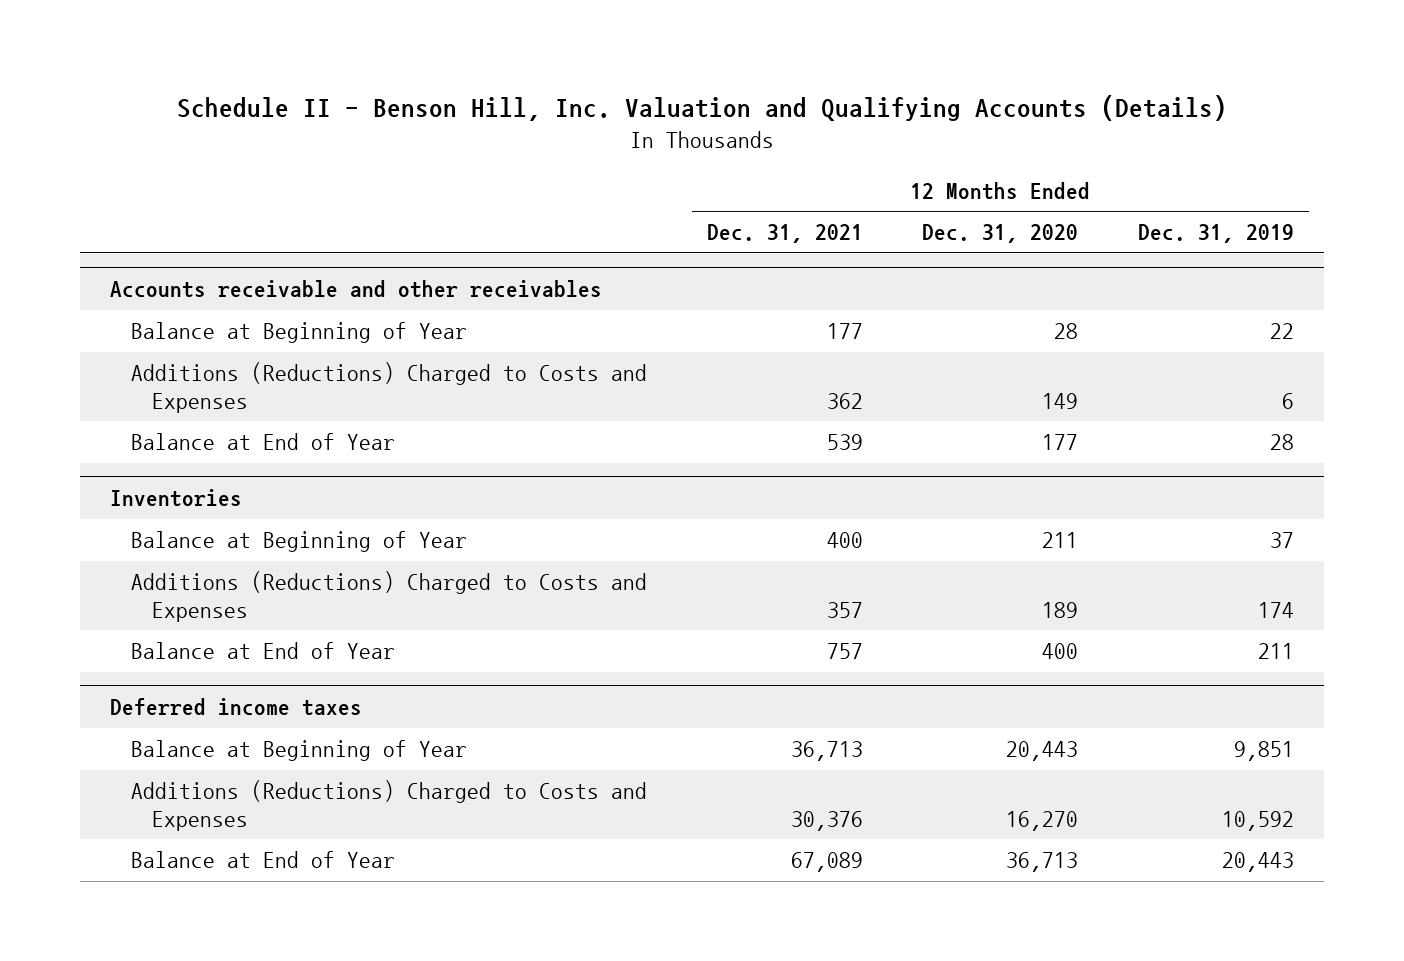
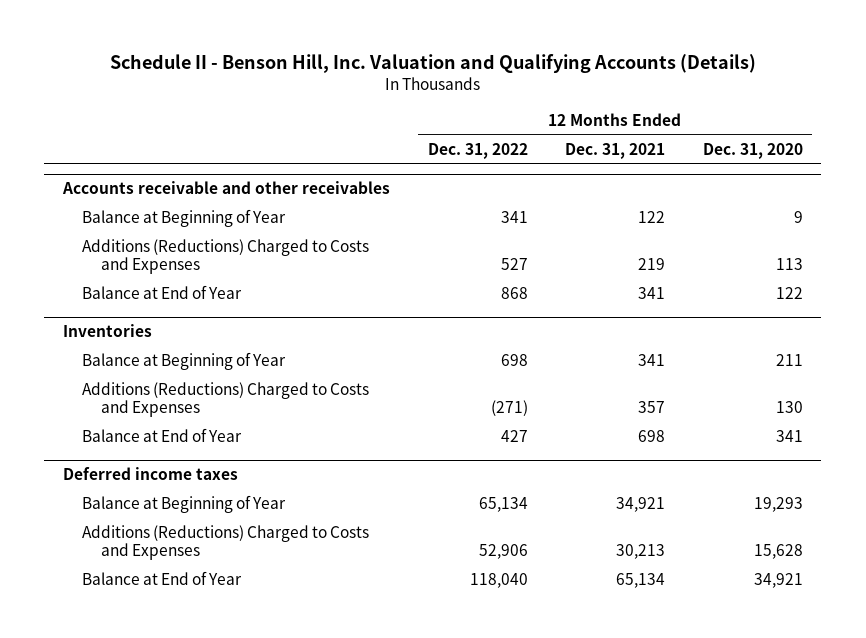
- | 12 Months Ended Dec. 31, 2021 | 12 Months Ended Dec. 31, 2020 | 12 Months Ended Dec. 31, 2019
+ | 12 Months Ended Dec. 31, 2022 | 12 Months Ended Dec. 31, 2021 | 12 Months Ended Dec. 31, 2020
@ Accounts receivable and other receivables
- Balance at Beginning of Year | 177 | 28 | 22
- Additions (Reductions) Charged to Costs and Expenses | 362 | 149 | 6
- Balance at End of Year | 539 | 177 | 28
+ Balance at Beginning of Year | 341 | 122 | 9
+ Additions (Reductions) Charged to Costs and Expenses | 527 | 219 | 113
+ Balance at End of Year | 868 | 341 | 122
@ Inventories
- Balance at Beginning of Year | 400 | 211 | 37
- Additions (Reductions) Charged to Costs and Expenses | 357 | 189 | 174
- Balance at End of Year | 757 | 400 | 211
+ Balance at Beginning of Year | 698 | 341 | 211
+ Additions (Reductions) Charged to Costs and Expenses | (271) | 357 | 130
+ Balance at End of Year | 427 | 698 | 341
@ Deferred income taxes
- Balance at Beginning of Year | 36,713 | 20,443 | 9,851
- Additions (Reductions) Charged to Costs and Expenses | 30,376 | 16,270 | 10,592
- Balance at End of Year | 67,089 | 36,713 | 20,443
+ Balance at Beginning of Year | 65,134 | 34,921 | 19,293
+ Additions (Reductions) Charged to Costs and Expenses | 52,906 | 30,213 | 15,628
+ Balance at End of Year | 118,040 | 65,134 | 34,921

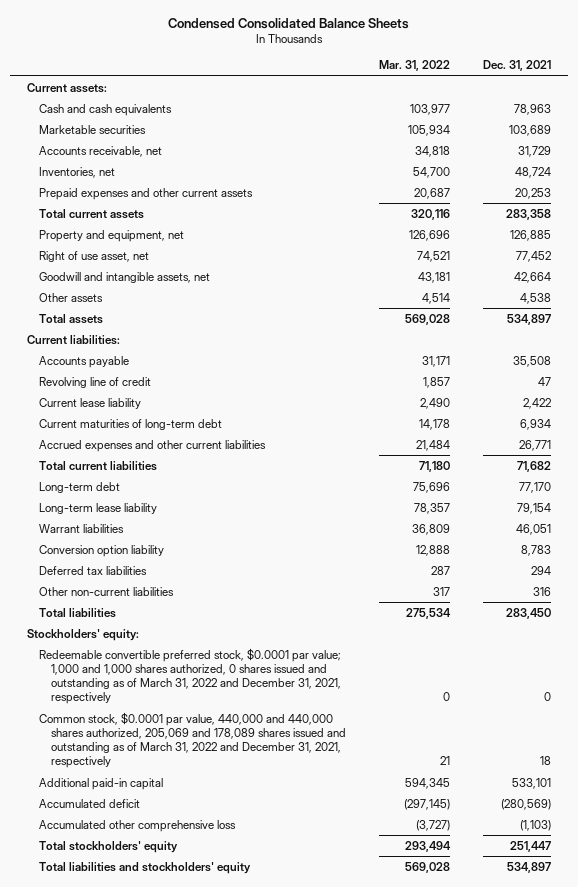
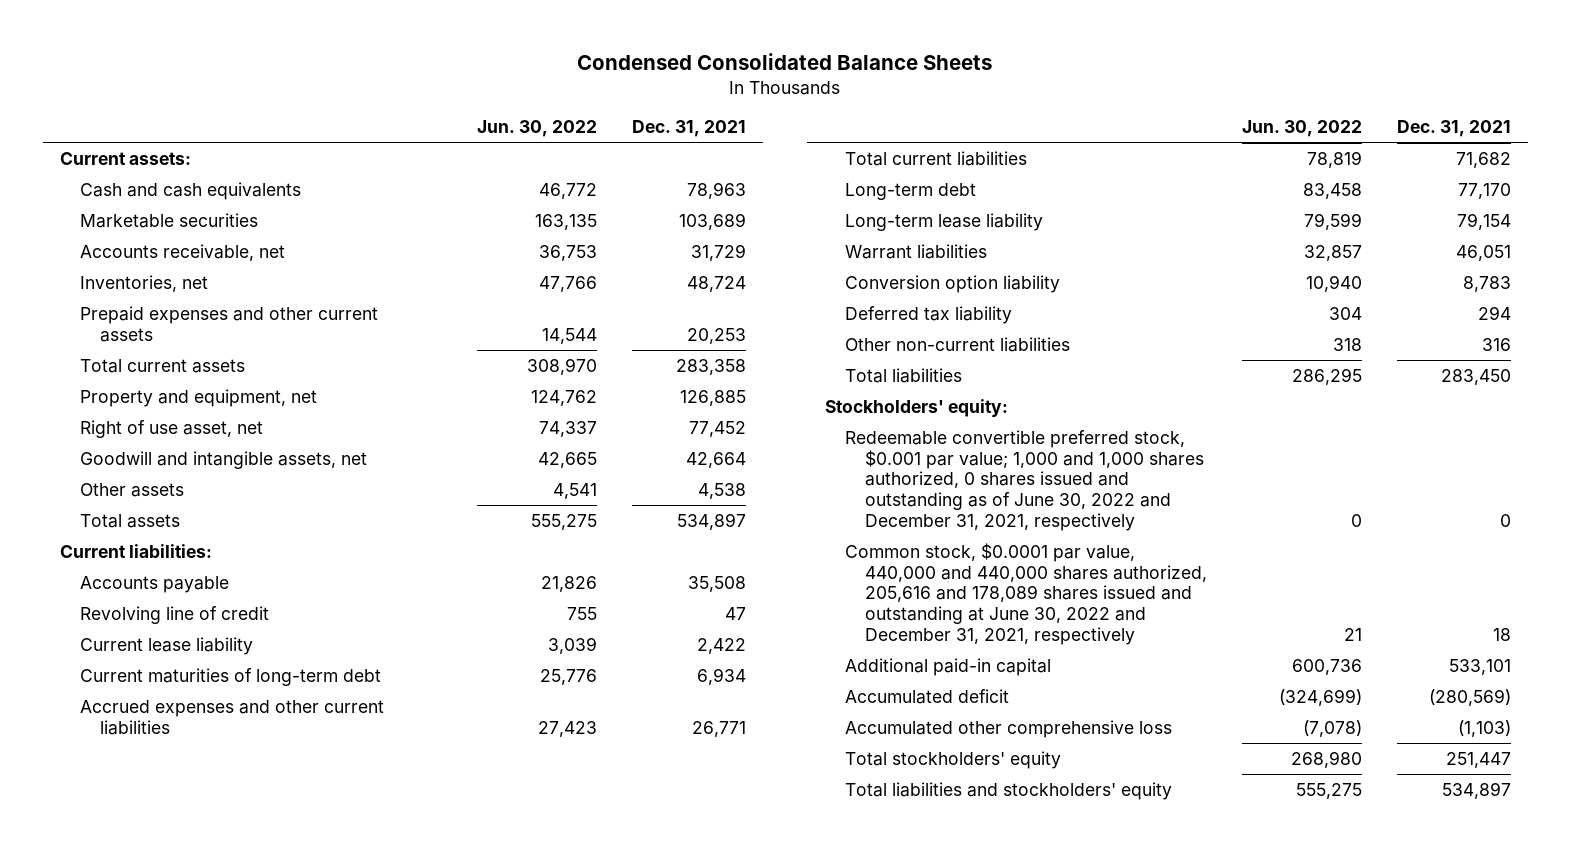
- | Mar. 31, 2022 | Dec. 31, 2021
+ | Jun. 30, 2022 | Dec. 31, 2021
- Deferred tax liabilities | 287 | 294
+ Deferred tax liability | 304 | 294
- Redeemable convertible preferred stock, $0.0001 par value; 1,000 and 1,000 shares authorized, 0 shares issued and outstanding as of March 31, 2022 and December 31, 2021, respectively | 0 | 0
- Common stock, $0.0001 par value, 440,000 and 440,000 shares authorized, 205,069 and 178,089 shares issued and outstanding as of March 31, 2022 and December 31, 2021, respectively | 21 | 18
+ Redeemable convertible preferred stock, $0.001 par value; 1,000 and 1,000 shares authorized, 0 shares issued and outstanding as of June 30, 2022 and December 31, 2021, respectively | 0 | 0
+ Common stock, $0.0001 par value, 440,000 and 440,000 shares authorized, 205,616 and 178,089 shares issued and outstanding at June 30, 2022 and December 31, 2021, respectively | 21 | 18

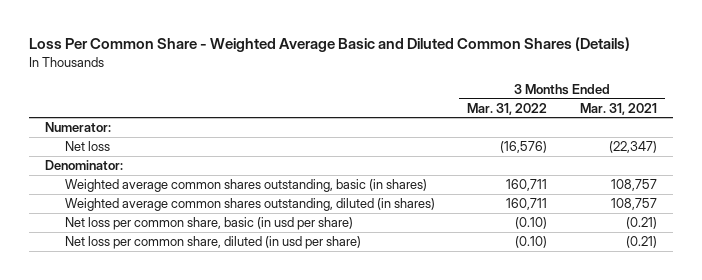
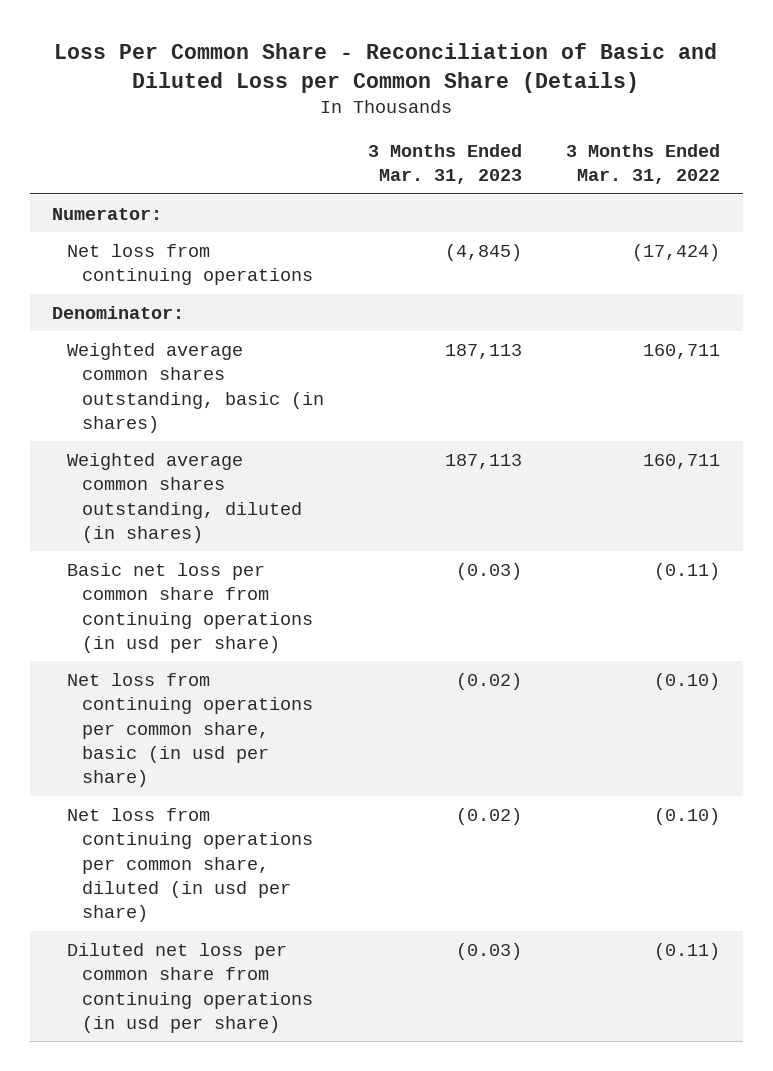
- Loss Per Common Share - Weighted Average Basic and Diluted Common Shares (Details)
+ Loss Per Common Share - Reconciliation of Basic and Diluted Loss per Common Share (Details)
- | 3 Months Ended Mar. 31, 2022 | 3 Months Ended Mar. 31, 2021
+ | 3 Months Ended Mar. 31, 2023 | 3 Months Ended Mar. 31, 2022
- Net loss | (16,576) | (22,347)
+ Net loss from continuing operations | (4,845) | (17,424)
- Net loss per common share, basic (in usd per share) | (0.10) | (0.21)
- Net loss per common share, diluted (in usd per share) | (0.10) | (0.21)
+ Basic net loss per common share from continuing operations (in usd per share) | (0.03) | (0.11)
+ Net loss from continuing operations per common share, basic (in usd per share) | (0.02) | (0.10)
+ Net loss from continuing operations per common share, diluted (in usd per share) | (0.02) | (0.10)
+ Diluted net loss per common share from continuing operations (in usd per share) | (0.03) | (0.11)

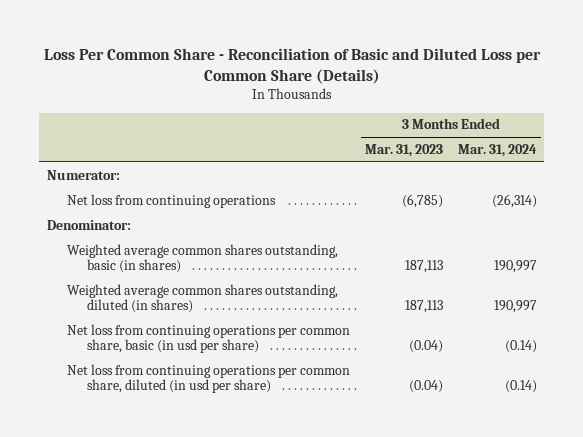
- | 3 Months Ended Mar. 31, 2023 | 3 Months Ended Mar. 31, 2022
+ | 3 Months Ended Mar. 31, 2023 | 3 Months Ended Mar. 31, 2024
- Net loss from continuing operations | (4,845) | (17,424)
+ Net loss from continuing operations | (6,785) | (26,314)
- Basic net loss per common share from continuing operations (in usd per share) | (0.03) | (0.11)
- Net loss from continuing operations per common share, basic (in usd per share) | (0.02) | (0.10)
- Net loss from continuing operations per common share, diluted (in usd per share) | (0.02) | (0.10)
- Diluted net loss per common share from continuing operations (in usd per share) | (0.03) | (0.11)
+ Net loss from continuing operations per common share, basic (in usd per share) | (0.04) | (0.14)
+ Net loss from continuing operations per common share, diluted (in usd per share) | (0.04) | (0.14)

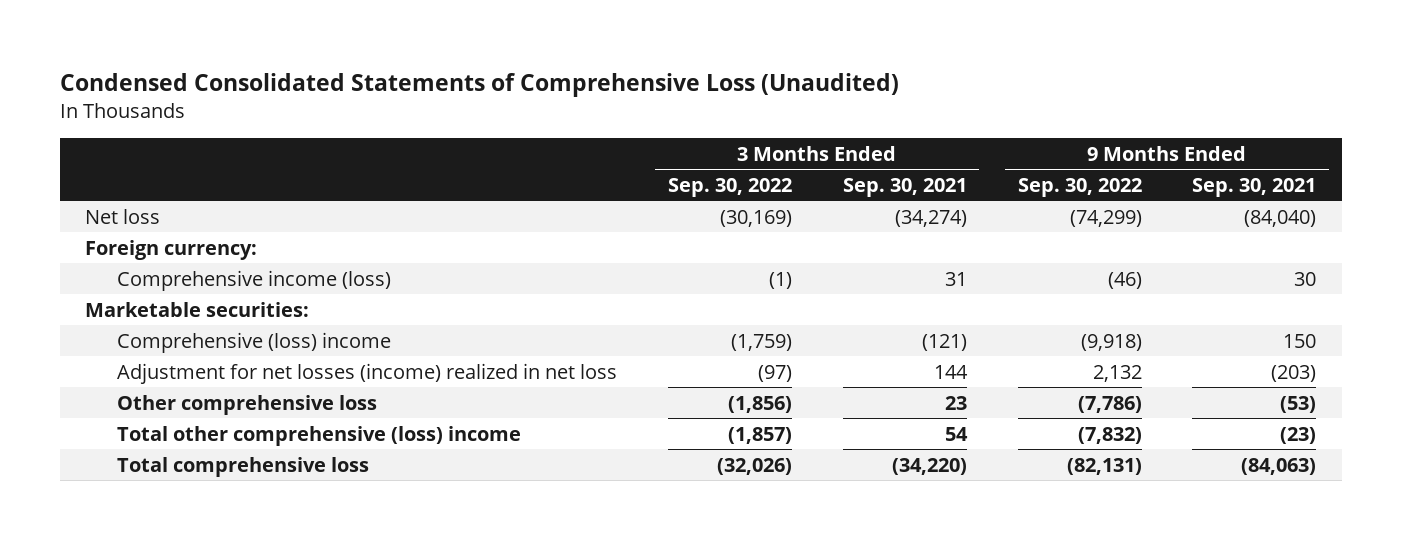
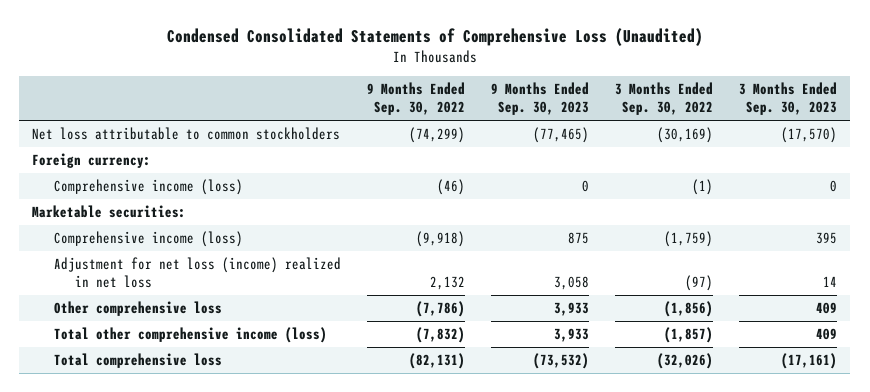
- | 3 Months Ended Sep. 30, 2022 | 3 Months Ended Sep. 30, 2021 | 9 Months Ended Sep. 30, 2022 | 9 Months Ended Sep. 30, 2021
+ | 9 Months Ended Sep. 30, 2022 | 9 Months Ended Sep. 30, 2023 | 3 Months Ended Sep. 30, 2022 | 3 Months Ended Sep. 30, 2023
- Net loss | (30,169) | (34,274) | (74,299) | (84,040)
+ Net loss attributable to common stockholders | (74,299) | (77,465) | (30,169) | (17,570)
- Comprehensive (loss) income | (1,759) | (121) | (9,918) | 150
- Adjustment for net losses (income) realized in net loss | (97) | 144 | 2,132 | (203)
+ Comprehensive income (loss) | (9,918) | 875 | (1,759) | 395
+ Adjustment for net loss (income) realized in net loss | 2,132 | 3,058 | (97) | 14
- Total other comprehensive (loss) income | (1,857) | 54 | (7,832) | (23)
+ Total other comprehensive income (loss) | (7,832) | 3,933 | (1,857) | 409

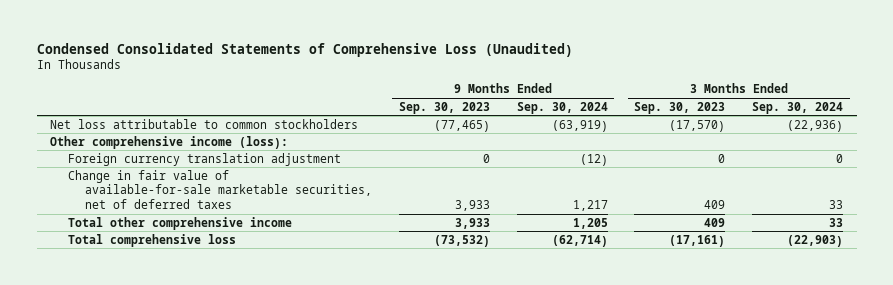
- | 9 Months Ended Sep. 30, 2022 | 9 Months Ended Sep. 30, 2023 | 3 Months Ended Sep. 30, 2022 | 3 Months Ended Sep. 30, 2023
+ | 9 Months Ended Sep. 30, 2023 | 9 Months Ended Sep. 30, 2024 | 3 Months Ended Sep. 30, 2023 | 3 Months Ended Sep. 30, 2024
- Foreign currency:
- Comprehensive income (loss) | (46) | 0 | (1) | 0
- Marketable securities:
- Comprehensive income (loss) | (9,918) | 875 | (1,759) | 395
- Adjustment for net loss (income) realized in net loss | 2,132 | 3,058 | (97) | 14
- Other comprehensive loss | (7,786) | 3,933 | (1,856) | 409
- Total other comprehensive income (loss) | (7,832) | 3,933 | (1,857) | 409
+ Other comprehensive income (loss):
+ Foreign currency translation adjustment | 0 | (12) | 0 | 0
+ Change in fair value of available-for-sale marketable securities, net of deferred taxes | 3,933 | 1,217 | 409 | 33
+ Total other comprehensive income | 3,933 | 1,205 | 409 | 33

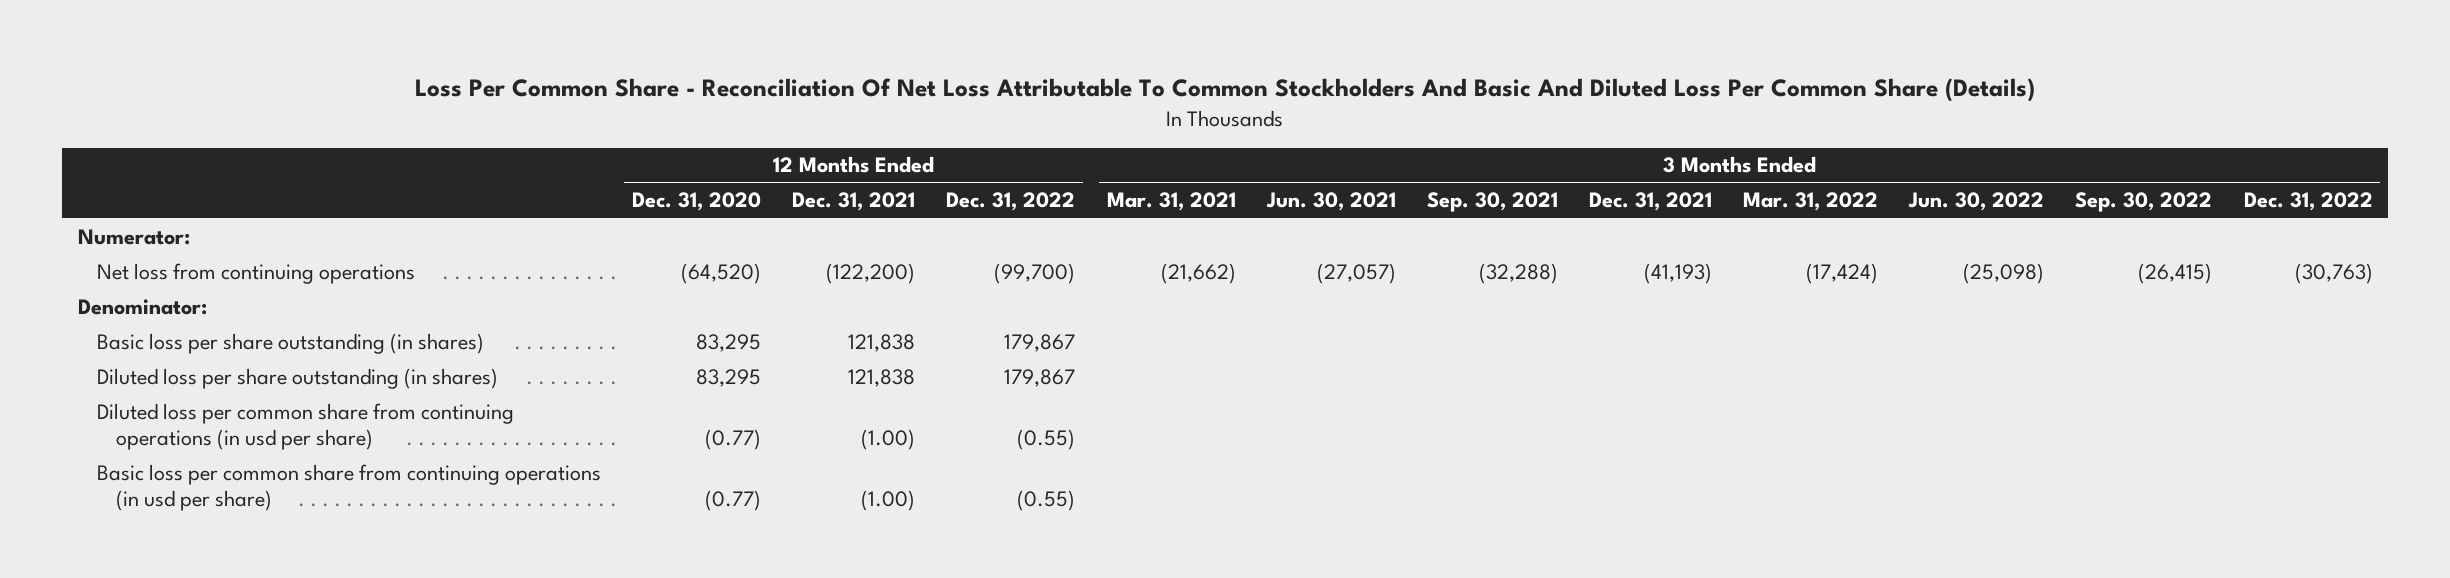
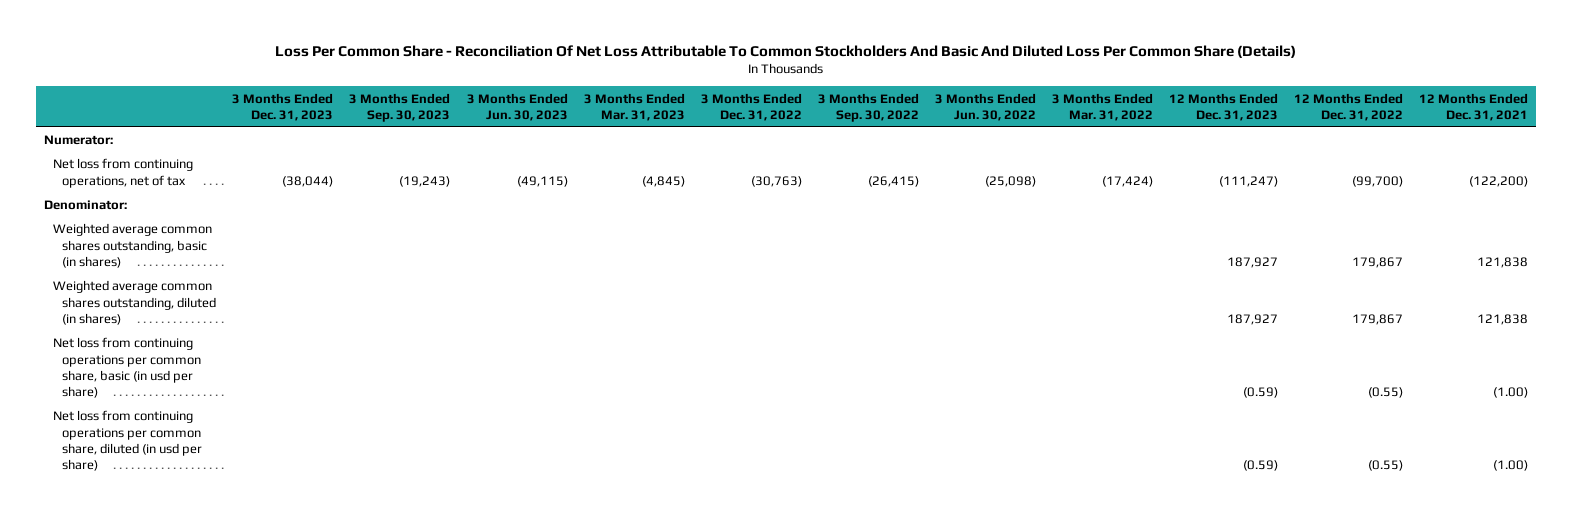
- | 12 Months Ended Dec. 31, 2020 | 12 Months Ended Dec. 31, 2021 | 12 Months Ended Dec. 31, 2022 | 3 Months Ended Mar. 31, 2021 | 3 Months Ended Jun. 30, 2021 | 3 Months Ended Sep. 30, 2021 | 3 Months Ended Dec. 31, 2021 | 3 Months Ended Mar. 31, 2022 | 3 Months Ended Jun. 30, 2022 | 3 Months Ended Sep. 30, 2022 | 3 Months Ended Dec. 31, 2022
+ | 3 Months Ended Dec. 31, 2023 | 3 Months Ended Sep. 30, 2023 | 3 Months Ended Jun. 30, 2023 | 3 Months Ended Mar. 31, 2023 | 3 Months Ended Dec. 31, 2022 | 3 Months Ended Sep. 30, 2022 | 3 Months Ended Jun. 30, 2022 | 3 Months Ended Mar. 31, 2022 | 12 Months Ended Dec. 31, 2023 | 12 Months Ended Dec. 31, 2022 | 12 Months Ended Dec. 31, 2021
- Net loss from continuing operations | (64,520) | (122,200) | (99,700) | (21,662) | (27,057) | (32,288) | (41,193) | (17,424) | (25,098) | (26,415) | (30,763)
+ Net loss from continuing operations, net of tax | (38,044) | (19,243) | (49,115) | (4,845) | (30,763) | (26,415) | (25,098) | (17,424) | (111,247) | (99,700) | (122,200)
- Basic loss per share outstanding (in shares) | 83,295 | 121,838 | 179,867 | | | | | | | |
- Diluted loss per share outstanding (in shares) | 83,295 | 121,838 | 179,867 | | | | | | | |
- Diluted loss per common share from continuing operations (in usd per share) | (0.77) | (1.00) | (0.55) | | | | | | | |
- Basic loss per common share from continuing operations (in usd per share) | (0.77) | (1.00) | (0.55) | | | | | | | |
+ Weighted average common shares outstanding, basic (in shares) | | | | | | | | | 187,927 | 179,867 | 121,838
+ Weighted average common shares outstanding, diluted (in shares) | | | | | | | | | 187,927 | 179,867 | 121,838
+ Net loss from continuing operations per common share, basic (in usd per share) | | | | | | | | | (0.59) | (0.55) | (1.00)
+ Net loss from continuing operations per common share, diluted (in usd per share) | | | | | | | | | (0.59) | (0.55) | (1.00)

